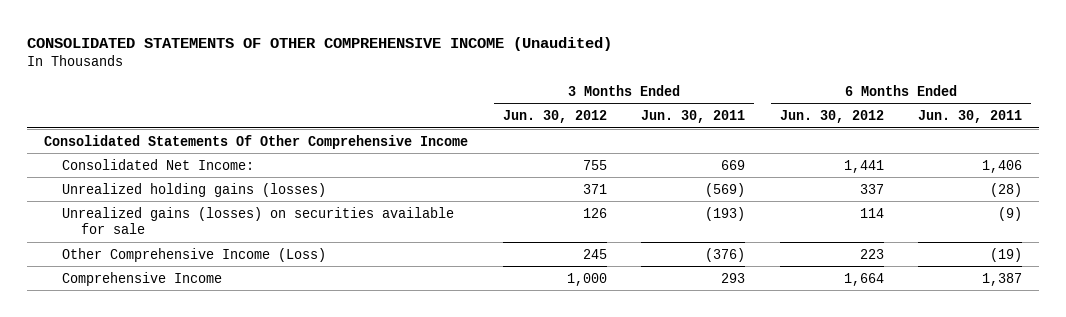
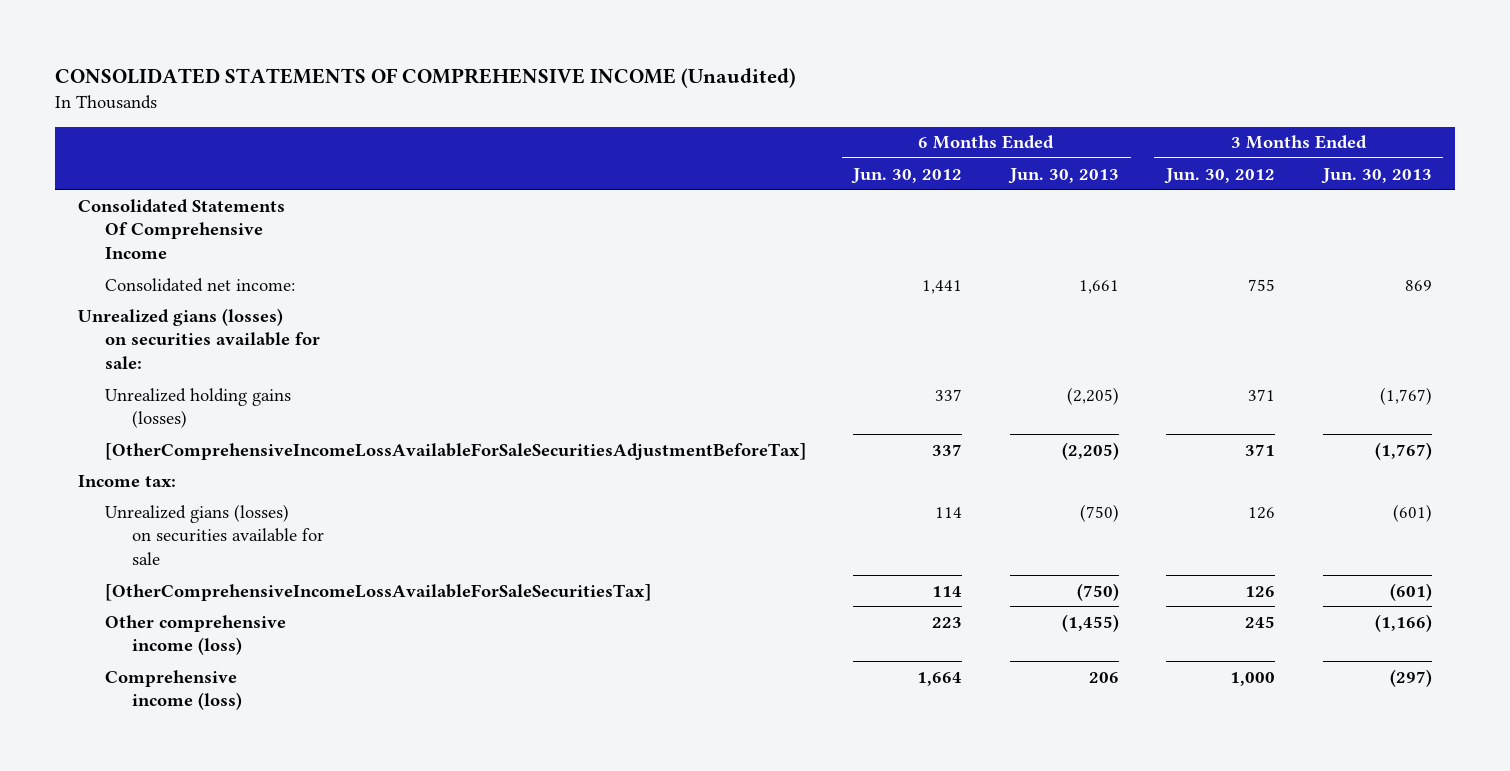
- CONSOLIDATED STATEMENTS OF OTHER COMPREHENSIVE INCOME (Unaudited)
+ CONSOLIDATED STATEMENTS OF COMPREHENSIVE INCOME (Unaudited)
- | 3 Months Ended Jun. 30, 2012 | 3 Months Ended Jun. 30, 2011 | 6 Months Ended Jun. 30, 2012 | 6 Months Ended Jun. 30, 2011
+ | 6 Months Ended Jun. 30, 2012 | 6 Months Ended Jun. 30, 2013 | 3 Months Ended Jun. 30, 2012 | 3 Months Ended Jun. 30, 2013
- Consolidated Statements Of Other Comprehensive Income
- Consolidated Net Income: | 755 | 669 | 1,441 | 1,406
+ Consolidated Statements Of Comprehensive Income
+ Consolidated net income: | 1,441 | 1,661 | 755 | 869
+ Unrealized gians (losses) on securities available for sale:
- Unrealized gains (losses) on securities available for sale | 126 | (193) | 114 | (9)
- Other Comprehensive Income (Loss) | 245 | (376) | 223 | (19)
- Comprehensive Income | 1,000 | 293 | 1,664 | 1,387
+ [OtherComprehensiveIncomeLossAvailableForSaleSecuritiesAdjustmentBeforeTax] | 337 | (2,205) | 371 | (1,767)
+ Income tax:
+ Unrealized gians (losses) on securities available for sale | 114 | (750) | 126 | (601)
+ [OtherComprehensiveIncomeLossAvailableForSaleSecuritiesTax] | 114 | (750) | 126 | (601)
+ Other comprehensive income (loss) | 223 | (1,455) | 245 | (1,166)
+ Comprehensive income (loss) | 1,664 | 206 | 1,000 | (297)

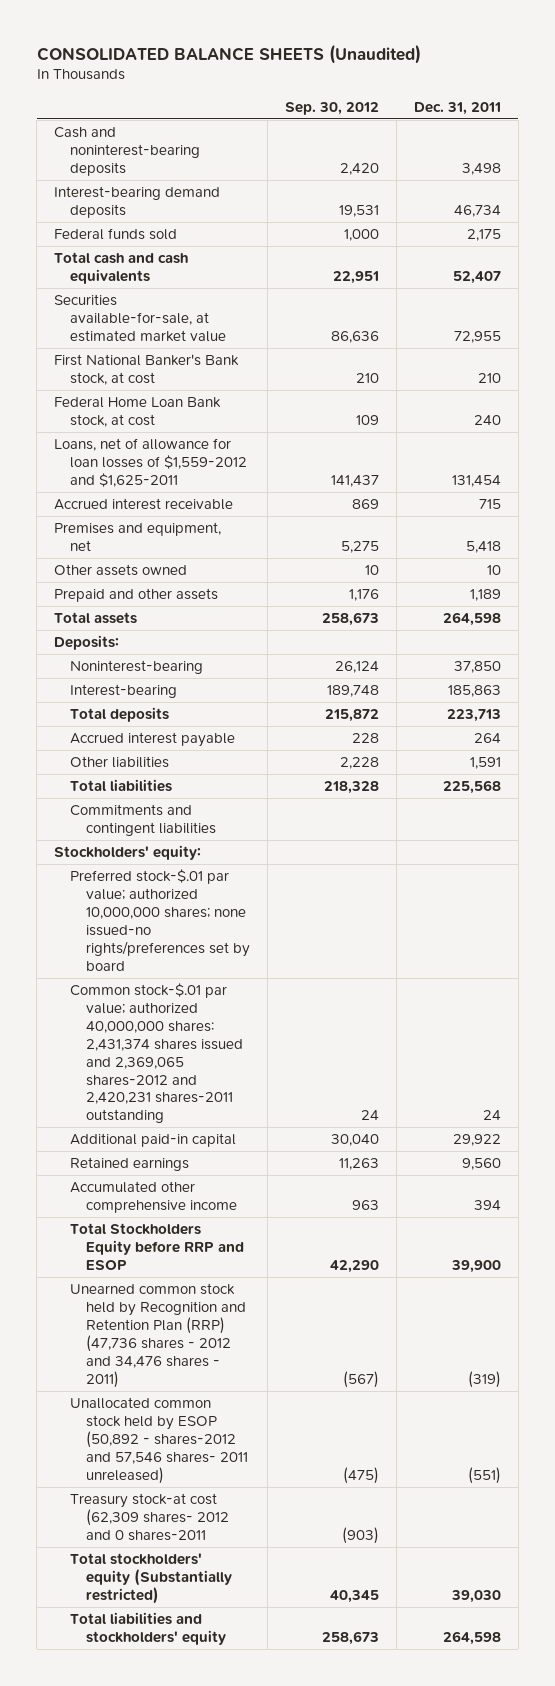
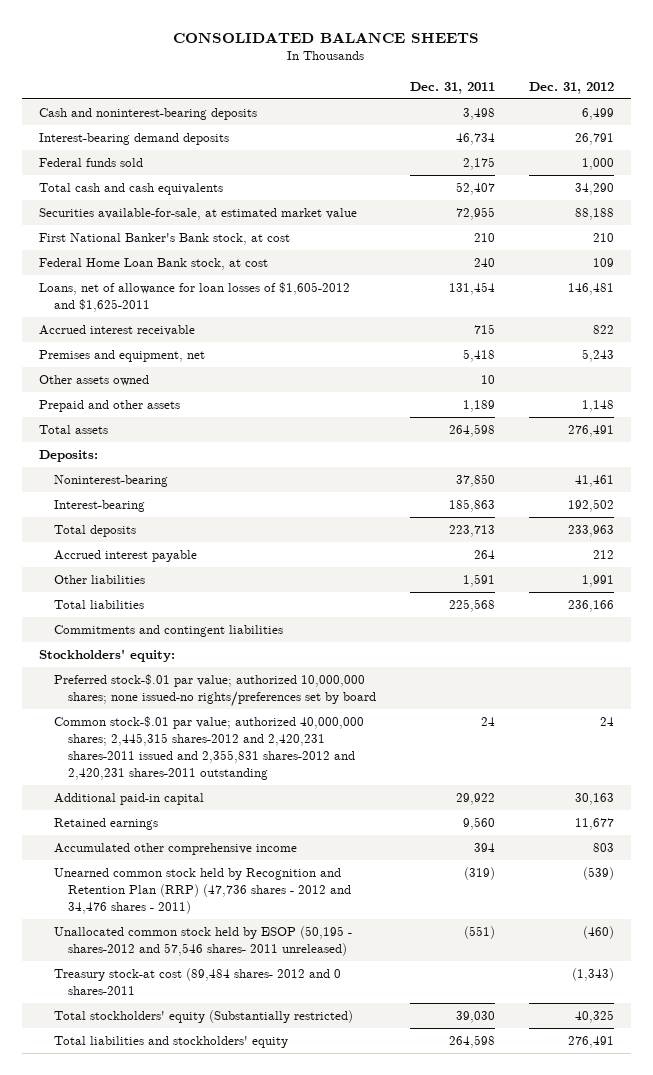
- CONSOLIDATED BALANCE SHEETS (Unaudited)
+ CONSOLIDATED BALANCE SHEETS
- | Sep. 30, 2012 | Dec. 31, 2011
+ | Dec. 31, 2011 | Dec. 31, 2012
- Loans, net of allowance for loan losses of $1,559-2012 and $1,625-2011 | 141,437 | 131,454
+ Loans, net of allowance for loan losses of $1,605-2012 and $1,625-2011 | 131,454 | 146,481
- Common stock-$.01 par value; authorized 40,000,000 shares: 2,431,374 shares issued and 2,369,065 shares-2012 and 2,420,231 shares-2011 outstanding | 24 | 24
+ Common stock-$.01 par value; authorized 40,000,000 shares; 2,445,315 shares-2012 and 2,420,231 shares-2011 issued and 2,355,831 shares-2012 and 2,420,231 shares-2011 outstanding | 24 | 24
- Total Stockholders Equity before RRP and ESOP | 42,290 | 39,900
- Unallocated common stock held by ESOP (50,892 - shares-2012 and 57,546 shares- 2011 unreleased) | (475) | (551)
- Treasury stock-at cost (62,309 shares- 2012 and 0 shares-2011 | (903) |
+ Unallocated common stock held by ESOP (50,195 - shares-2012 and 57,546 shares- 2011 unreleased) | (551) | (460)
+ Treasury stock-at cost (89,484 shares- 2012 and 0 shares-2011 | | (1,343)

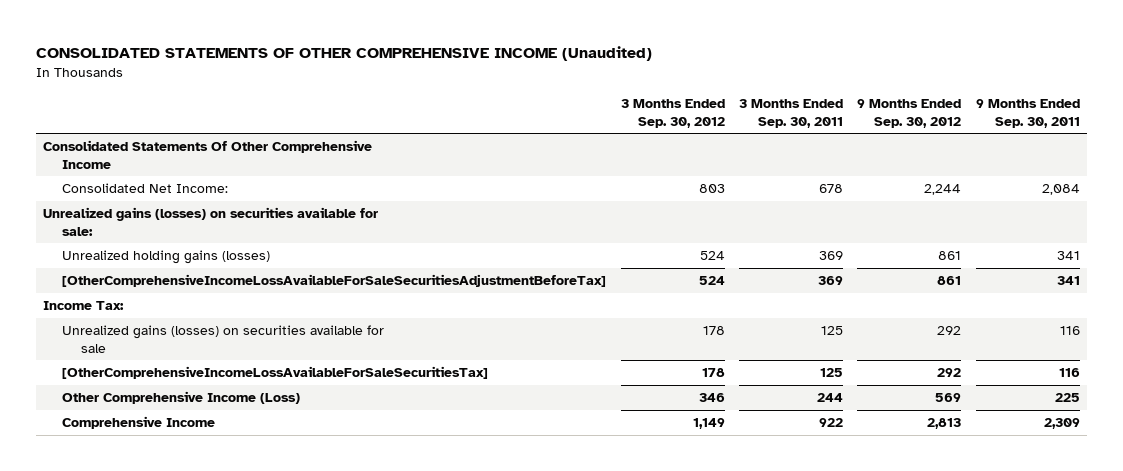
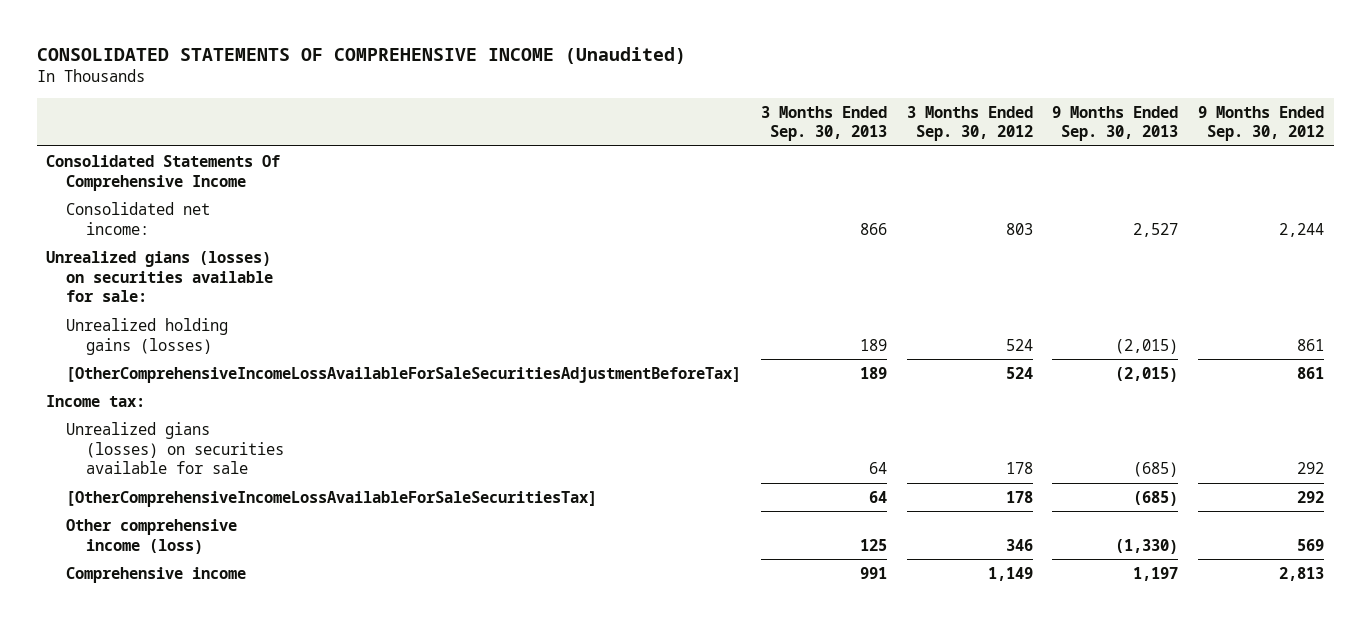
- CONSOLIDATED STATEMENTS OF OTHER COMPREHENSIVE INCOME (Unaudited)
+ CONSOLIDATED STATEMENTS OF COMPREHENSIVE INCOME (Unaudited)
- | 3 Months Ended Sep. 30, 2012 | 3 Months Ended Sep. 30, 2011 | 9 Months Ended Sep. 30, 2012 | 9 Months Ended Sep. 30, 2011
+ | 3 Months Ended Sep. 30, 2013 | 3 Months Ended Sep. 30, 2012 | 9 Months Ended Sep. 30, 2013 | 9 Months Ended Sep. 30, 2012
- Consolidated Statements Of Other Comprehensive Income
- Consolidated Net Income: | 803 | 678 | 2,244 | 2,084
- Unrealized gains (losses) on securities available for sale:
+ Consolidated Statements Of Comprehensive Income
+ Consolidated net income: | 866 | 803 | 2,527 | 2,244
+ Unrealized gians (losses) on securities available for sale:
- Income Tax:
- Unrealized gains (losses) on securities available for sale | 178 | 125 | 292 | 116
+ Income tax:
+ Unrealized gians (losses) on securities available for sale | 64 | 178 | (685) | 292
- Other Comprehensive Income (Loss) | 346 | 244 | 569 | 225
- Comprehensive Income | 1,149 | 922 | 2,813 | 2,309
+ Other comprehensive income (loss) | 125 | 346 | (1,330) | 569
+ Comprehensive income | 991 | 1,149 | 1,197 | 2,813

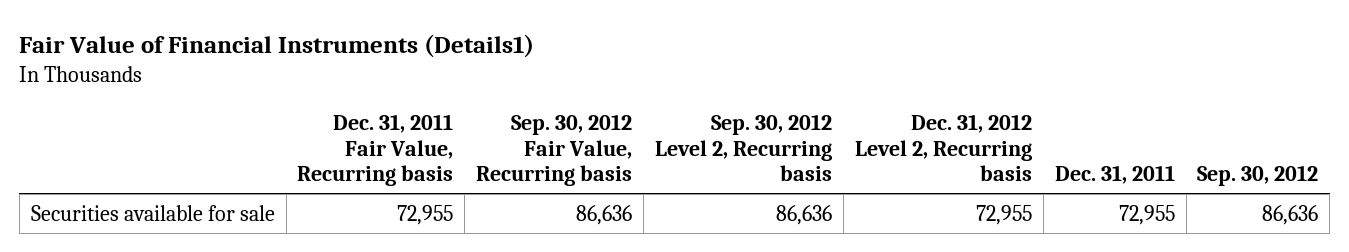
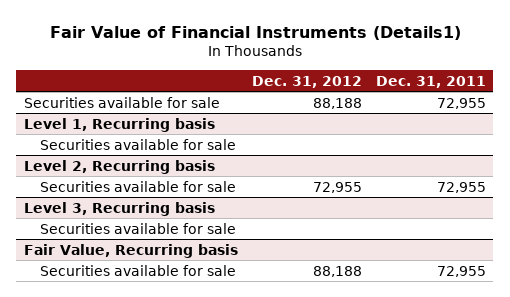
- | Dec. 31, 2011 Fair Value, Recurring basis | Sep. 30, 2012 Fair Value, Recurring basis | Sep. 30, 2012 Level 2, Recurring basis | Dec. 31, 2012 Level 2, Recurring basis | Dec. 31, 2011 | Sep. 30, 2012
+ | Dec. 31, 2012 | Dec. 31, 2011
+ Level 1, Recurring basis
+ Securities available for sale
+ Level 2, Recurring basis
+ Securities available for sale | 72,955 | 72,955
+ Level 3, Recurring basis
+ Securities available for sale
+ Fair Value, Recurring basis
+ Securities available for sale | 88,188 | 72,955

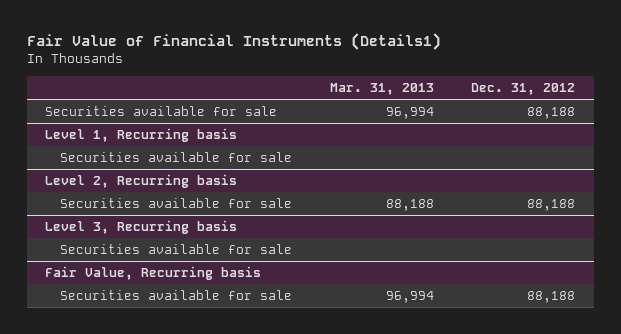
- | Dec. 31, 2012 | Dec. 31, 2011
+ | Mar. 31, 2013 | Dec. 31, 2012
@ Level 2, Recurring basis
- Securities available for sale | 72,955 | 72,955
+ Securities available for sale | 88,188 | 88,188

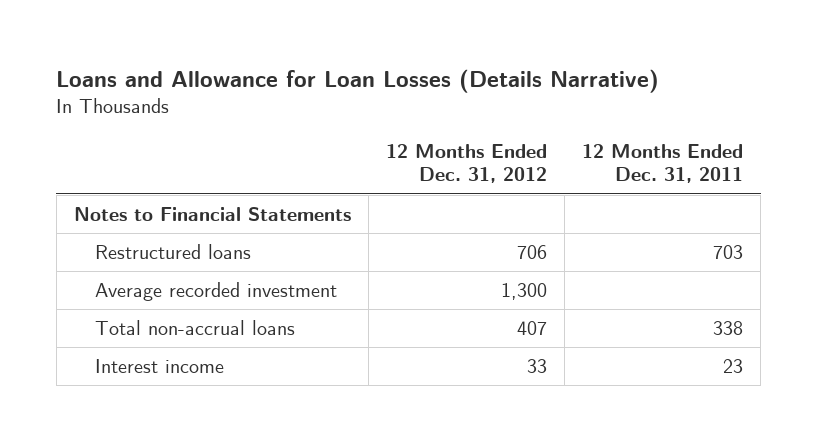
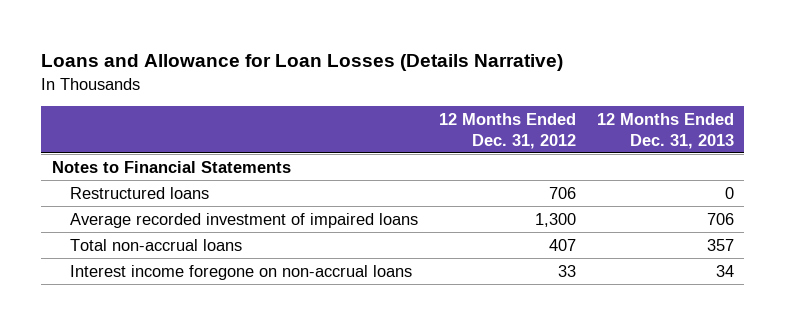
- | 12 Months Ended Dec. 31, 2012 | 12 Months Ended Dec. 31, 2011
+ | 12 Months Ended Dec. 31, 2012 | 12 Months Ended Dec. 31, 2013
- Average recorded investment | 1,300 |
+ Average recorded investment of impaired loans | 1,300 | 706
- Interest income | 33 | 23
+ Interest income foregone on non-accrual loans | 33 | 34

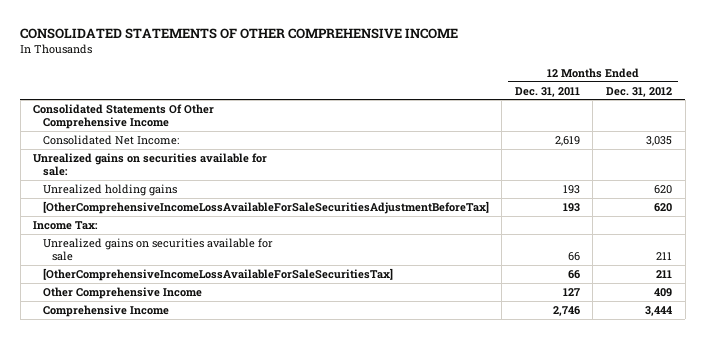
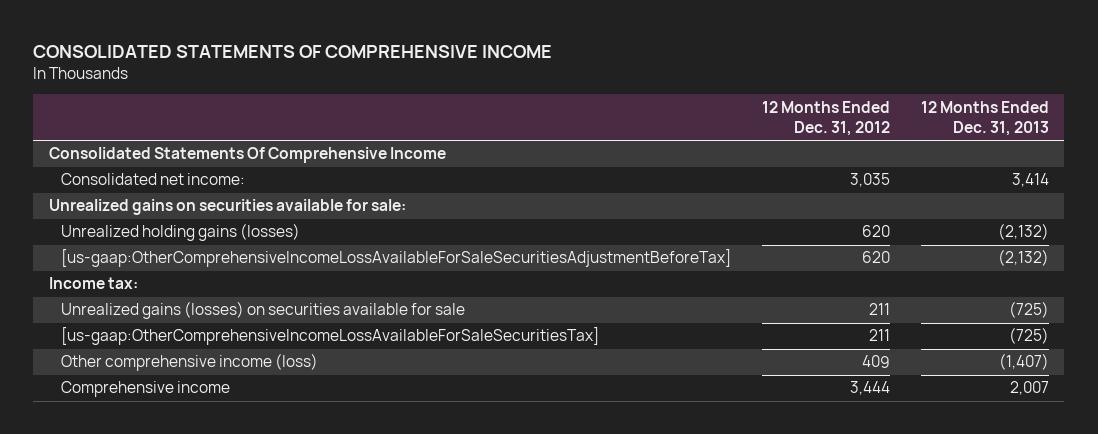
- CONSOLIDATED STATEMENTS OF OTHER COMPREHENSIVE INCOME
+ CONSOLIDATED STATEMENTS OF COMPREHENSIVE INCOME
- | 12 Months Ended Dec. 31, 2011 | 12 Months Ended Dec. 31, 2012
+ | 12 Months Ended Dec. 31, 2012 | 12 Months Ended Dec. 31, 2013
- Consolidated Statements Of Other Comprehensive Income
- Consolidated Net Income: | 2,619 | 3,035
+ Consolidated Statements Of Comprehensive Income
+ Consolidated net income: | 3,035 | 3,414
- Unrealized holding gains | 193 | 620
- [OtherComprehensiveIncomeLossAvailableForSaleSecuritiesAdjustmentBeforeTax] | 193 | 620
- Income Tax:
- Unrealized gains on securities available for sale | 66 | 211
- [OtherComprehensiveIncomeLossAvailableForSaleSecuritiesTax] | 66 | 211
- Other Comprehensive Income | 127 | 409
- Comprehensive Income | 2,746 | 3,444
+ Unrealized holding gains (losses) | 620 | (2,132)
+ [us-gaap:OtherComprehensiveIncomeLossAvailableForSaleSecuritiesAdjustmentBeforeTax] | 620 | (2,132)
+ Income tax:
+ Unrealized gains (losses) on securities available for sale | 211 | (725)
+ [us-gaap:OtherComprehensiveIncomeLossAvailableForSaleSecuritiesTax] | 211 | (725)
+ Other comprehensive income (loss) | 409 | (1,407)
+ Comprehensive income | 3,444 | 2,007

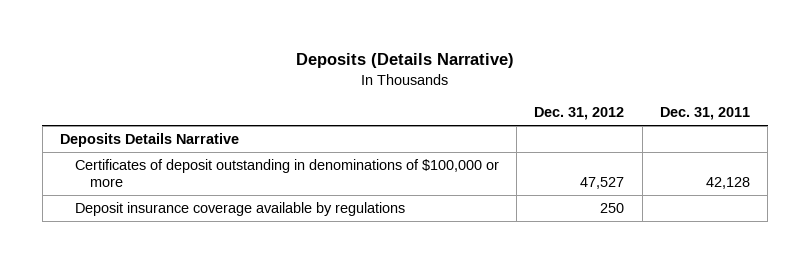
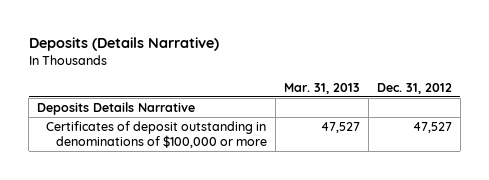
- | Dec. 31, 2012 | Dec. 31, 2011
+ | Mar. 31, 2013 | Dec. 31, 2012
- Deposit insurance coverage available by regulations | 250 |

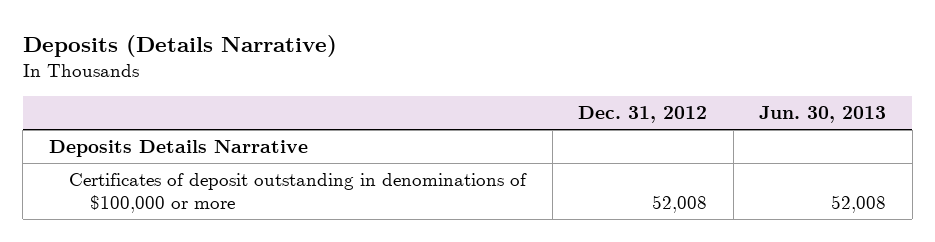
- | Mar. 31, 2013 | Dec. 31, 2012
+ | Dec. 31, 2012 | Jun. 30, 2013
- Certificates of deposit outstanding in denominations of $100,000 or more | 47,527 | 47,527
+ Certificates of deposit outstanding in denominations of $100,000 or more | 52,008 | 52,008

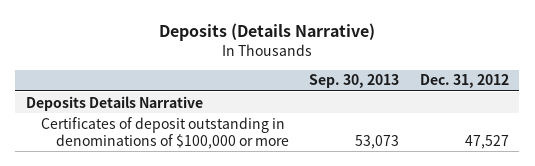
- | Dec. 31, 2012 | Jun. 30, 2013
+ | Sep. 30, 2013 | Dec. 31, 2012
- Certificates of deposit outstanding in denominations of $100,000 or more | 52,008 | 52,008
+ Certificates of deposit outstanding in denominations of $100,000 or more | 53,073 | 47,527

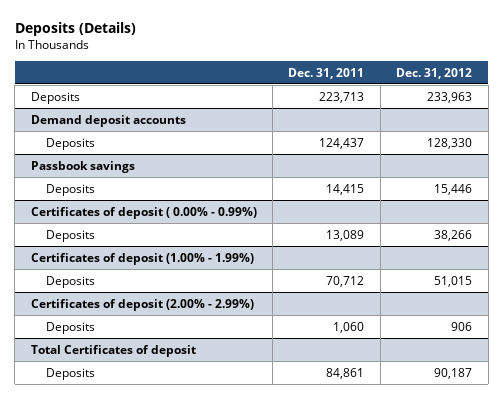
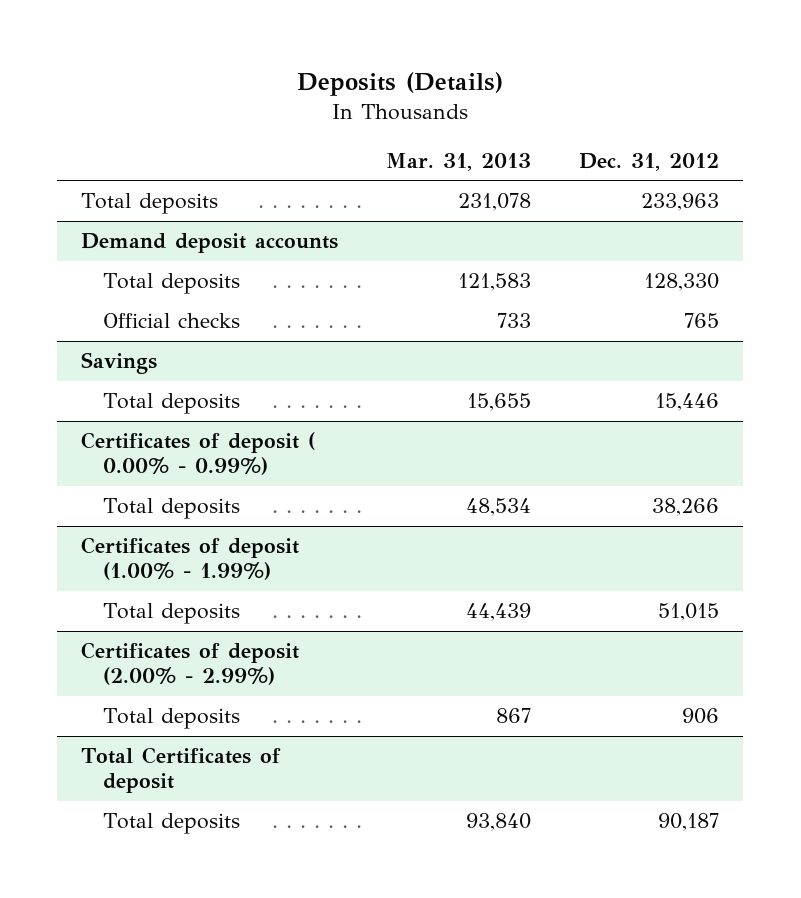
- | Dec. 31, 2011 | Dec. 31, 2012
+ | Mar. 31, 2013 | Dec. 31, 2012
- Deposits | 223,713 | 233,963
+ Total deposits | 231,078 | 233,963
@ Demand deposit accounts
- Deposits | 124,437 | 128,330
- Passbook savings
- Deposits | 14,415 | 15,446
@ Demand deposit accounts
+ Total deposits | 121,583 | 128,330
+ Official checks | 733 | 765
+ Savings
+ Total deposits | 15,655 | 15,446
@ Certificates of deposit ( 0.00% - 0.99%)
- Deposits | 13,089 | 38,266
+ Total deposits | 48,534 | 38,266
@ Certificates of deposit (1.00% - 1.99%)
- Deposits | 70,712 | 51,015
+ Total deposits | 44,439 | 51,015
@ Certificates of deposit (2.00% - 2.99%)
- Deposits | 1,060 | 906
+ Total deposits | 867 | 906
@ Total Certificates of deposit
- Deposits | 84,861 | 90,187
+ Total deposits | 93,840 | 90,187

